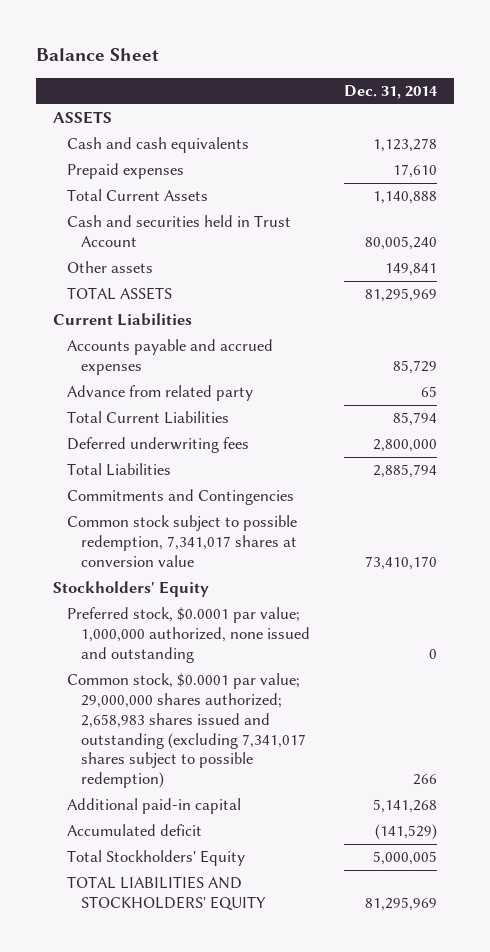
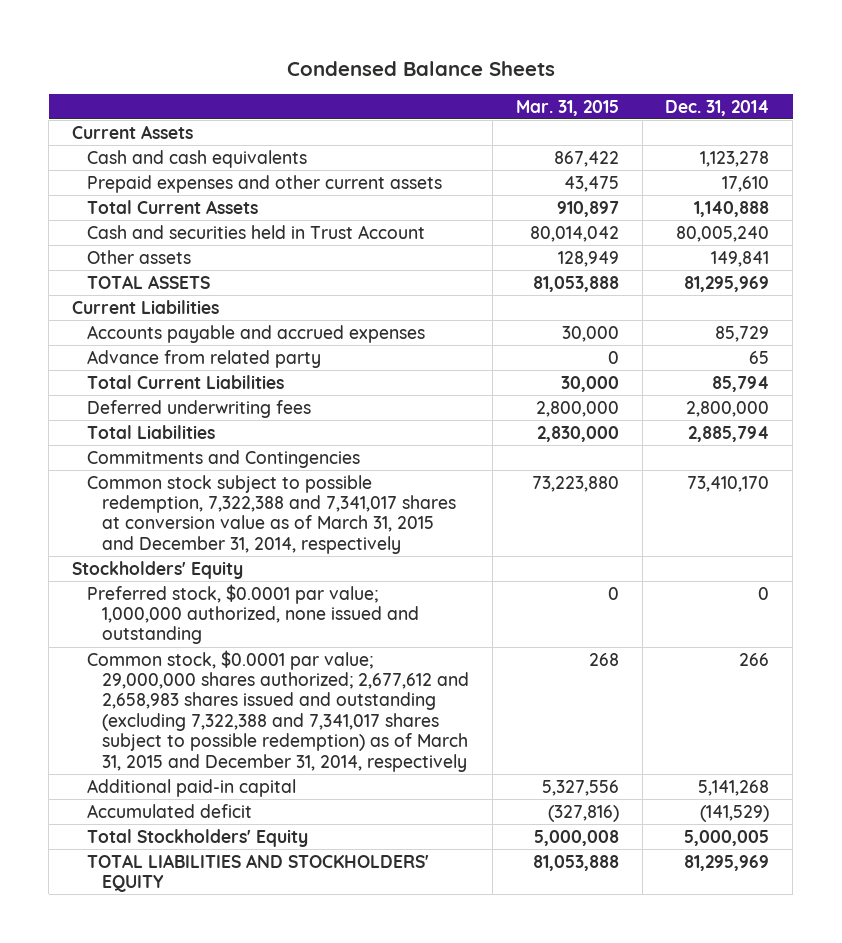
- Balance Sheet
+ Condensed Balance Sheets
- | Dec. 31, 2014
+ | Mar. 31, 2015 | Dec. 31, 2014
- ASSETS
+ Current Assets
- Prepaid expenses | 17,610
+ Prepaid expenses and other current assets | 43,475 | 17,610
- Common stock subject to possible redemption, 7,341,017 shares at conversion value | 73,410,170
+ Common stock subject to possible redemption, 7,322,388 and 7,341,017 shares at conversion value as of March 31, 2015 and December 31, 2014, respectively | 73,223,880 | 73,410,170
- Common stock, $0.0001 par value; 29,000,000 shares authorized; 2,658,983 shares issued and outstanding (excluding 7,341,017 shares subject to possible redemption) | 266
+ Common stock, $0.0001 par value; 29,000,000 shares authorized; 2,677,612 and 2,658,983 shares issued and outstanding (excluding 7,322,388 and 7,341,017 shares subject to possible redemption) as of March 31, 2015 and December 31, 2014, respectively | 268 | 266

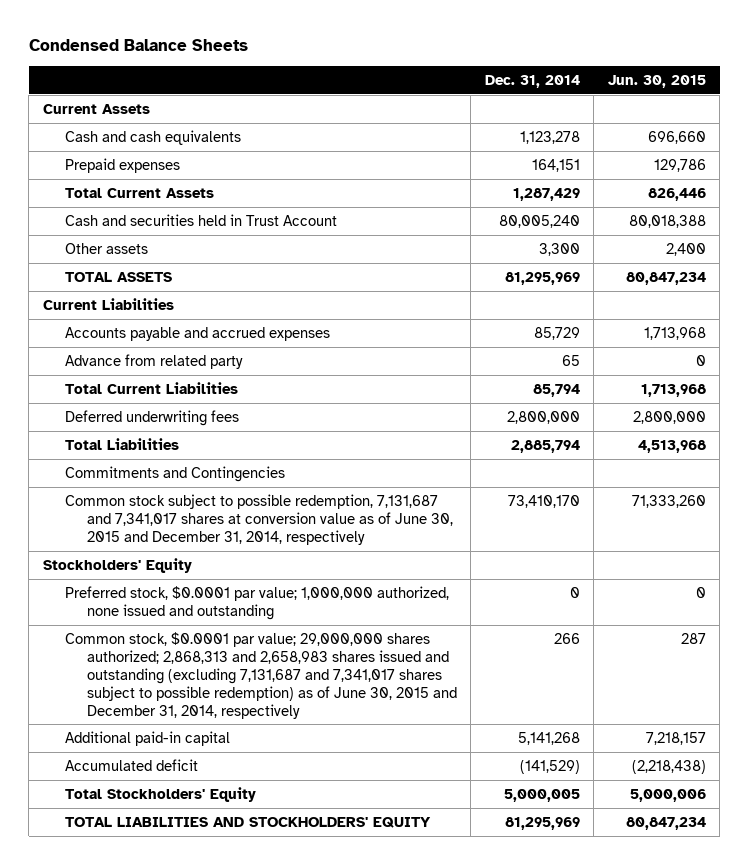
- | Mar. 31, 2015 | Dec. 31, 2014
+ | Dec. 31, 2014 | Jun. 30, 2015
- Prepaid expenses and other current assets | 43,475 | 17,610
- Total Current Assets | 910,897 | 1,140,888
+ Prepaid expenses | 164,151 | 129,786
+ Total Current Assets | 1,287,429 | 826,446
- Other assets | 128,949 | 149,841
+ Other assets | 3,300 | 2,400
- Common stock subject to possible redemption, 7,322,388 and 7,341,017 shares at conversion value as of March 31, 2015 and December 31, 2014, respectively | 73,223,880 | 73,410,170
+ Common stock subject to possible redemption, 7,131,687 and 7,341,017 shares at conversion value as of June 30, 2015 and December 31, 2014, respectively | 73,410,170 | 71,333,260
- Common stock, $0.0001 par value; 29,000,000 shares authorized; 2,677,612 and 2,658,983 shares issued and outstanding (excluding 7,322,388 and 7,341,017 shares subject to possible redemption) as of March 31, 2015 and December 31, 2014, respectively | 268 | 266
+ Common stock, $0.0001 par value; 29,000,000 shares authorized; 2,868,313 and 2,658,983 shares issued and outstanding (excluding 7,131,687 and 7,341,017 shares subject to possible redemption) as of June 30, 2015 and December 31, 2014, respectively | 266 | 287

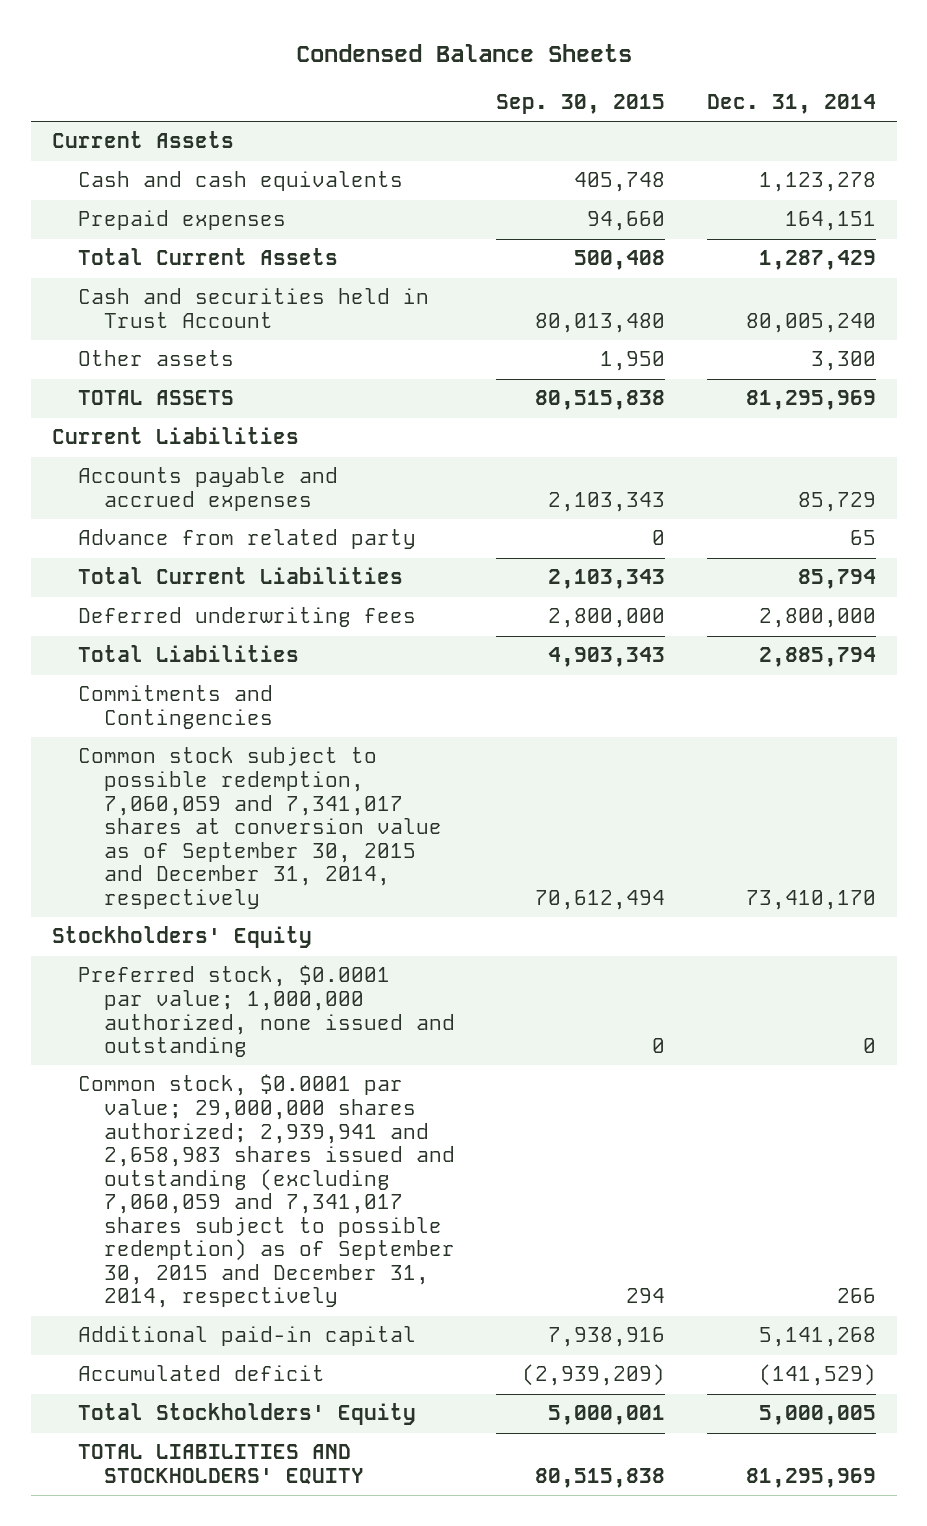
- | Dec. 31, 2014 | Jun. 30, 2015
+ | Sep. 30, 2015 | Dec. 31, 2014
- Common stock subject to possible redemption, 7,131,687 and 7,341,017 shares at conversion value as of June 30, 2015 and December 31, 2014, respectively | 73,410,170 | 71,333,260
+ Common stock subject to possible redemption, 7,060,059 and 7,341,017 shares at conversion value as of September 30, 2015 and December 31, 2014, respectively | 70,612,494 | 73,410,170
- Common stock, $0.0001 par value; 29,000,000 shares authorized; 2,868,313 and 2,658,983 shares issued and outstanding (excluding 7,131,687 and 7,341,017 shares subject to possible redemption) as of June 30, 2015 and December 31, 2014, respectively | 266 | 287
+ Common stock, $0.0001 par value; 29,000,000 shares authorized; 2,939,941 and 2,658,983 shares issued and outstanding (excluding 7,060,059 and 7,341,017 shares subject to possible redemption) as of September 30, 2015 and December 31, 2014, respectively | 294 | 266

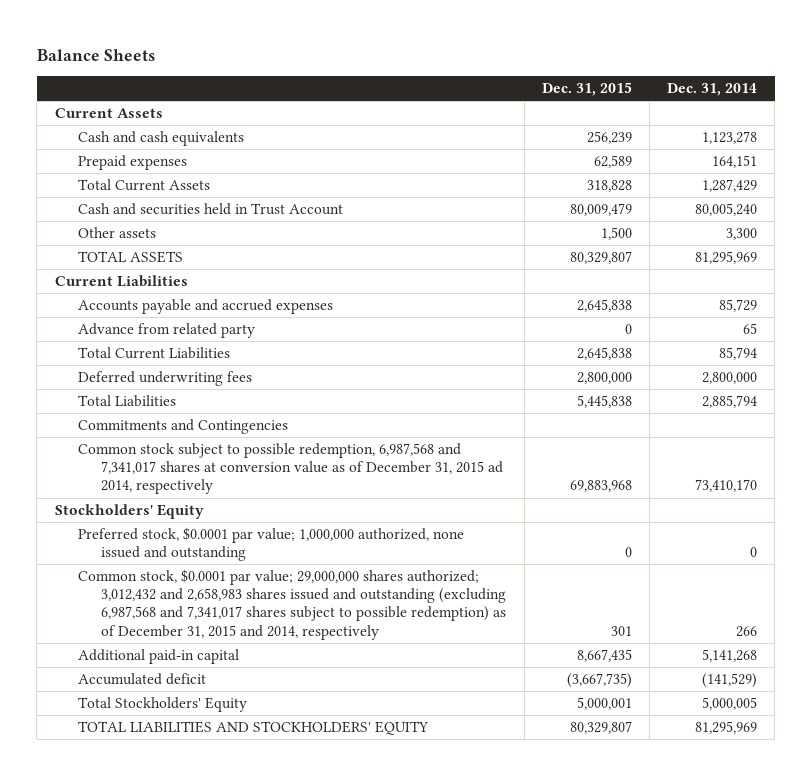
- Condensed Balance Sheets
+ Balance Sheets
- | Sep. 30, 2015 | Dec. 31, 2014
+ | Dec. 31, 2015 | Dec. 31, 2014
- Common stock subject to possible redemption, 7,060,059 and 7,341,017 shares at conversion value as of September 30, 2015 and December 31, 2014, respectively | 70,612,494 | 73,410,170
+ Common stock subject to possible redemption, 6,987,568 and 7,341,017 shares at conversion value as of December 31, 2015 ad 2014, respectively | 69,883,968 | 73,410,170
- Common stock, $0.0001 par value; 29,000,000 shares authorized; 2,939,941 and 2,658,983 shares issued and outstanding (excluding 7,060,059 and 7,341,017 shares subject to possible redemption) as of September 30, 2015 and December 31, 2014, respectively | 294 | 266
+ Common stock, $0.0001 par value; 29,000,000 shares authorized; 3,012,432 and 2,658,983 shares issued and outstanding (excluding 6,987,568 and 7,341,017 shares subject to possible redemption) as of December 31, 2015 and 2014, respectively | 301 | 266

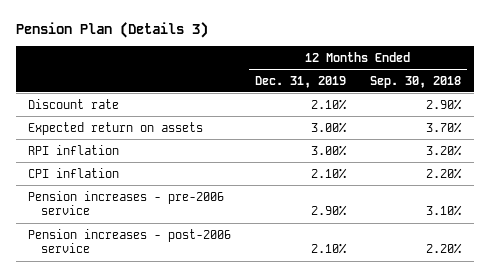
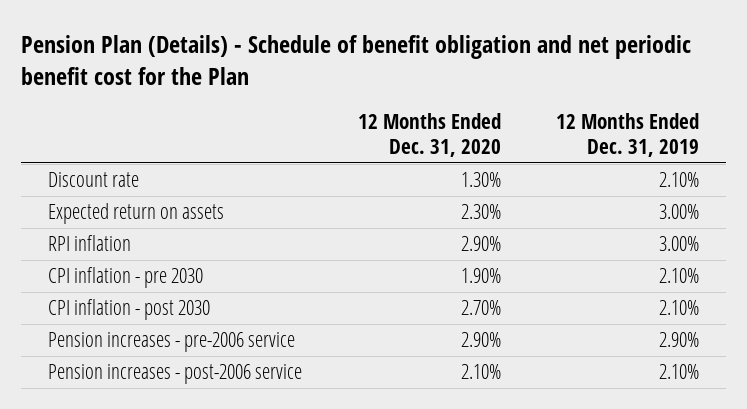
- Pension Plan (Details 3)
+ Pension Plan (Details) - Schedule of benefit obligation and net periodic benefit cost for the Plan
- | 12 Months Ended Dec. 31, 2019 | 12 Months Ended Sep. 30, 2018
+ | 12 Months Ended Dec. 31, 2020 | 12 Months Ended Dec. 31, 2019
- CPI inflation | 2.10% | 2.20%
+ CPI inflation - pre 2030 | 1.90% | 2.10%
+ CPI inflation - post 2030 | 2.70% | 2.10%

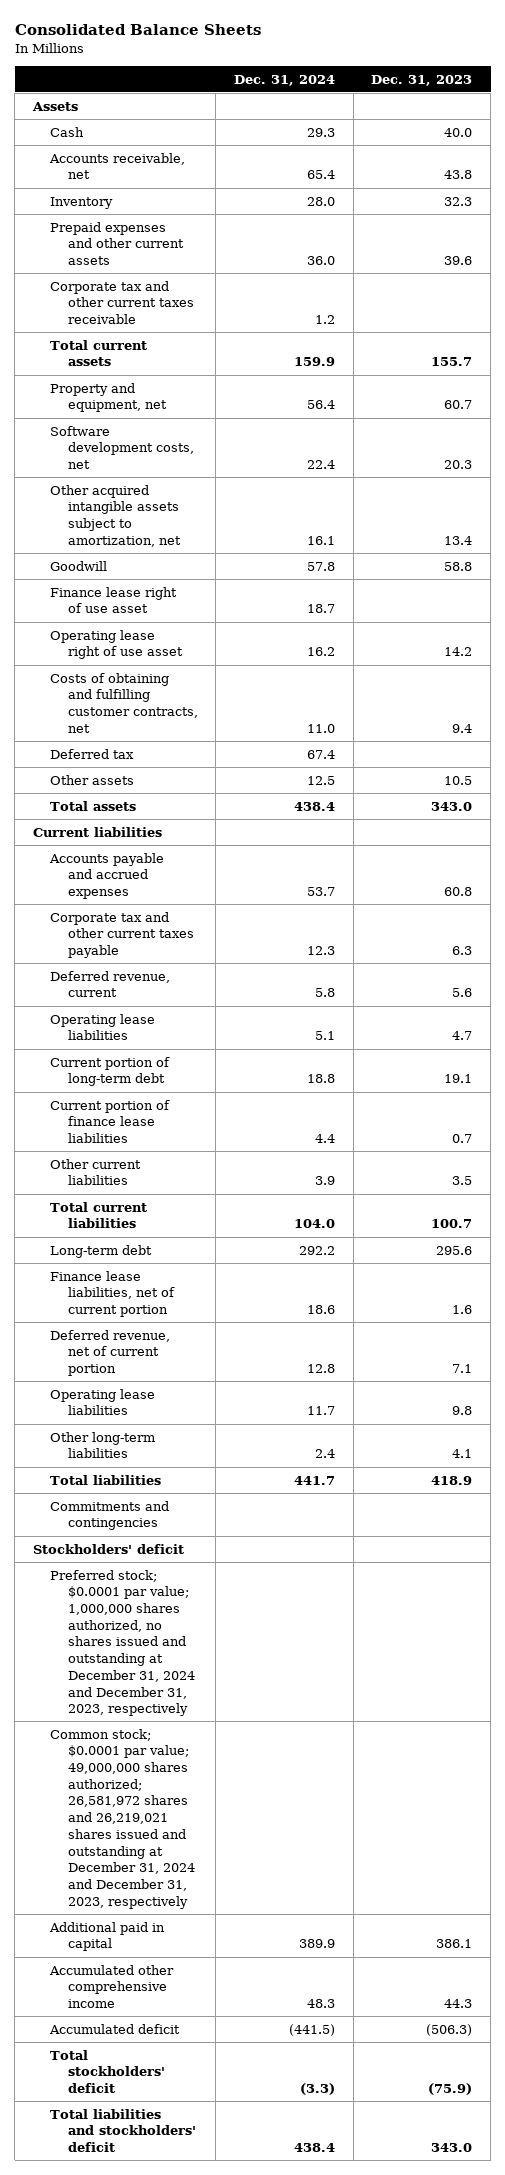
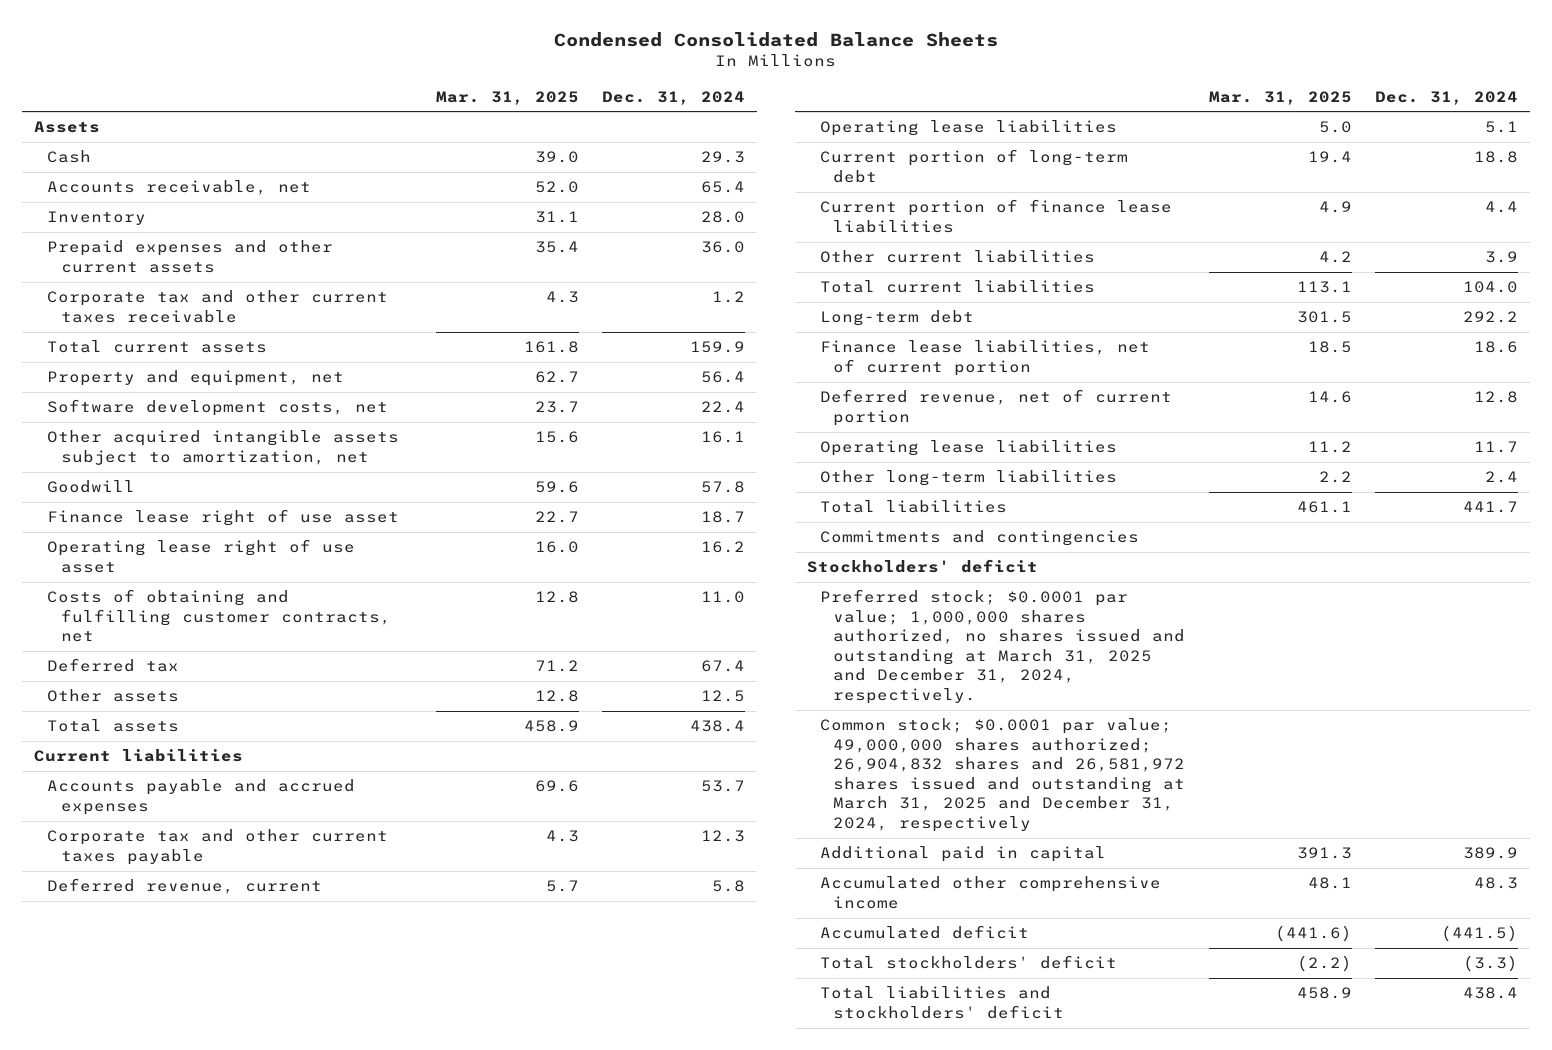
- Consolidated Balance Sheets
+ Condensed Consolidated Balance Sheets
- | Dec. 31, 2024 | Dec. 31, 2023
+ | Mar. 31, 2025 | Dec. 31, 2024
- Preferred stock; $0.0001 par value; 1,000,000 shares authorized, no shares issued and outstanding at December 31, 2024 and December 31, 2023, respectively
- Common stock; $0.0001 par value; 49,000,000 shares authorized; 26,581,972 shares and 26,219,021 shares issued and outstanding at December 31, 2024 and December 31, 2023, respectively
+ Preferred stock; $0.0001 par value; 1,000,000 shares authorized, no shares issued and outstanding at March 31, 2025 and December 31, 2024, respectively.
+ Common stock; $0.0001 par value; 49,000,000 shares authorized; 26,904,832 shares and 26,581,972 shares issued and outstanding at March 31, 2025 and December 31, 2024, respectively

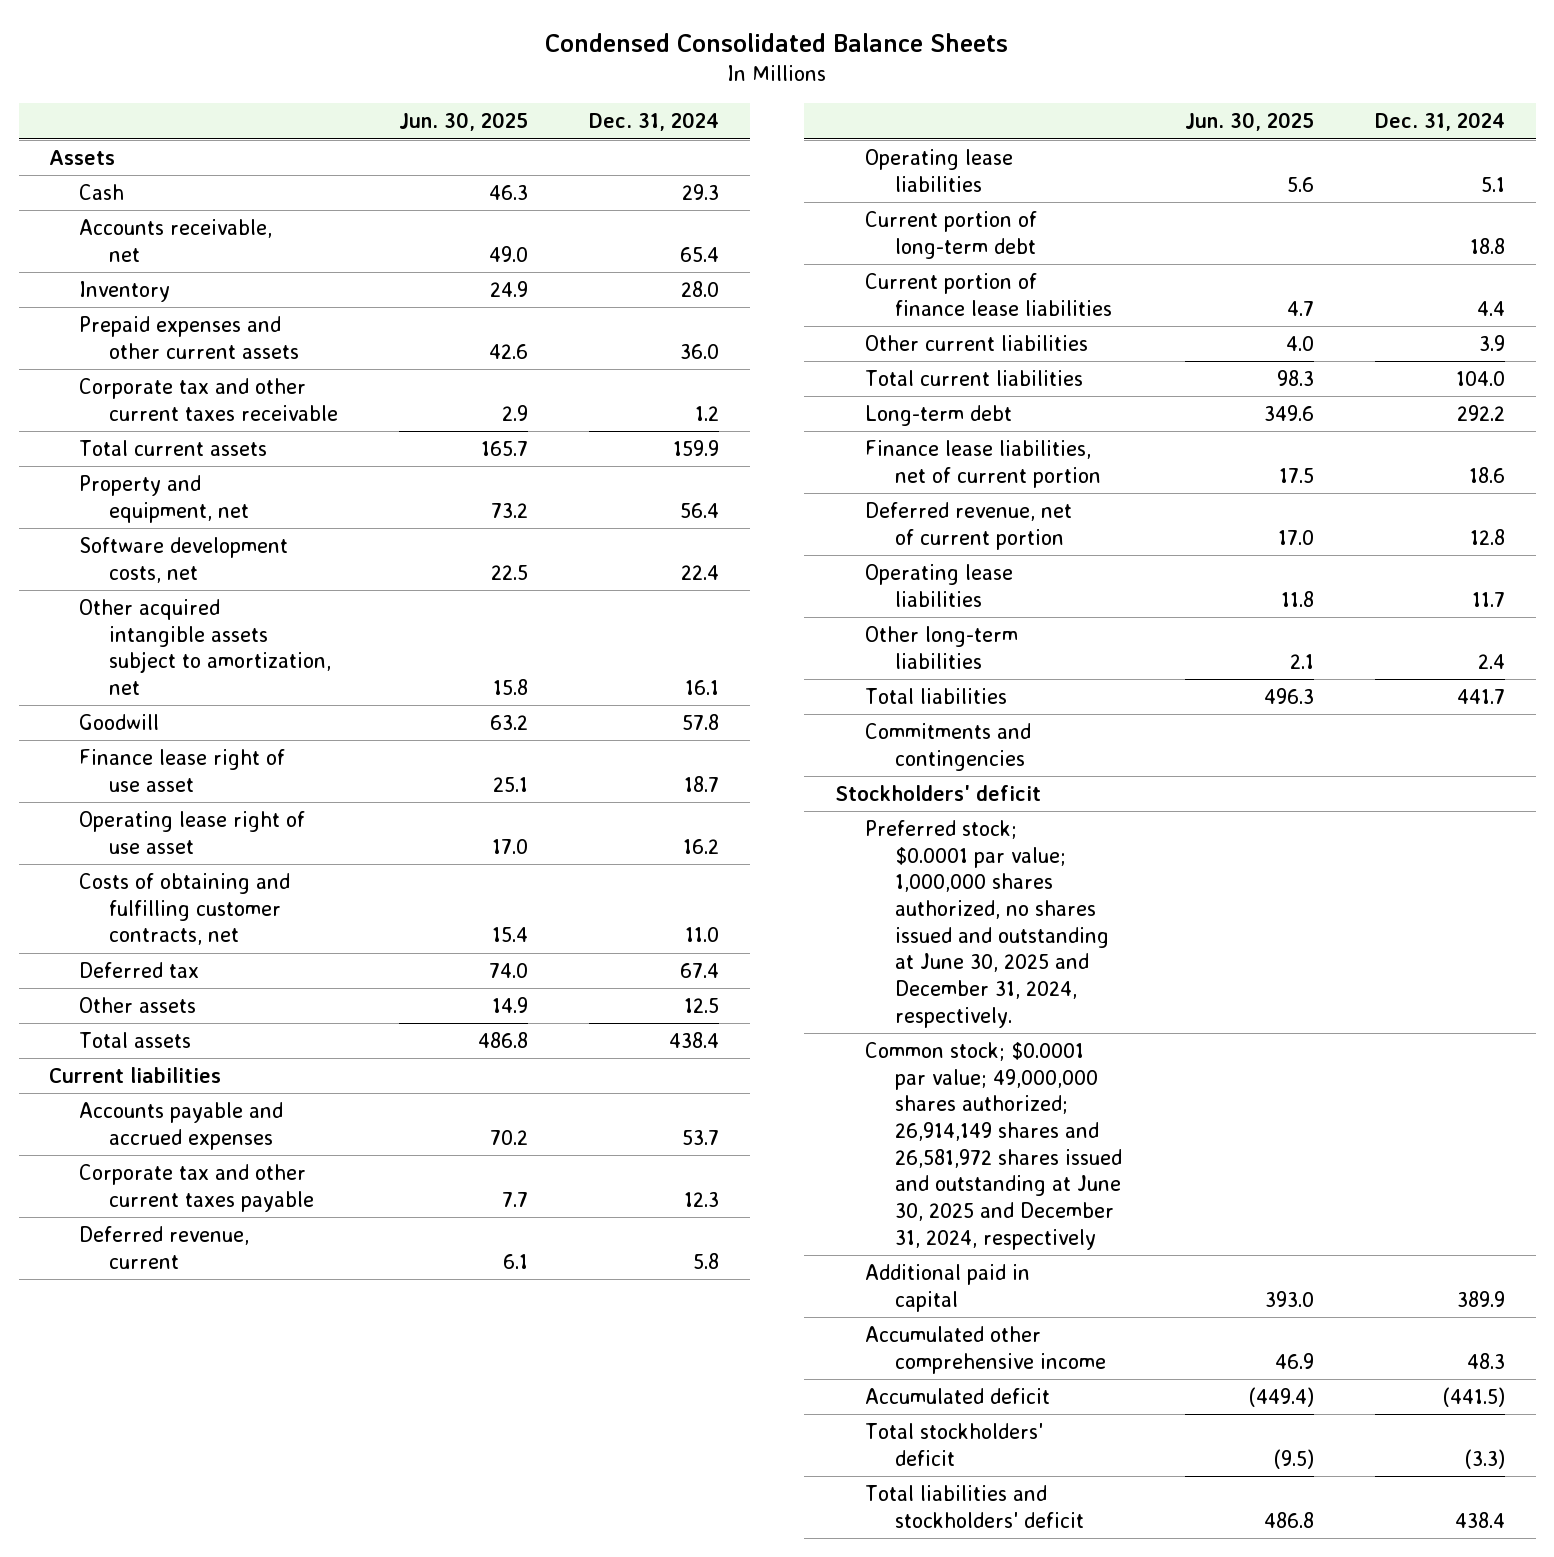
- | Mar. 31, 2025 | Dec. 31, 2024
+ | Jun. 30, 2025 | Dec. 31, 2024
- Preferred stock; $0.0001 par value; 1,000,000 shares authorized, no shares issued and outstanding at March 31, 2025 and December 31, 2024, respectively.
- Common stock; $0.0001 par value; 49,000,000 shares authorized; 26,904,832 shares and 26,581,972 shares issued and outstanding at March 31, 2025 and December 31, 2024, respectively
+ Preferred stock; $0.0001 par value; 1,000,000 shares authorized, no shares issued and outstanding at June 30, 2025 and December 31, 2024, respectively.
+ Common stock; $0.0001 par value; 49,000,000 shares authorized; 26,914,149 shares and 26,581,972 shares issued and outstanding at June 30, 2025 and December 31, 2024, respectively

